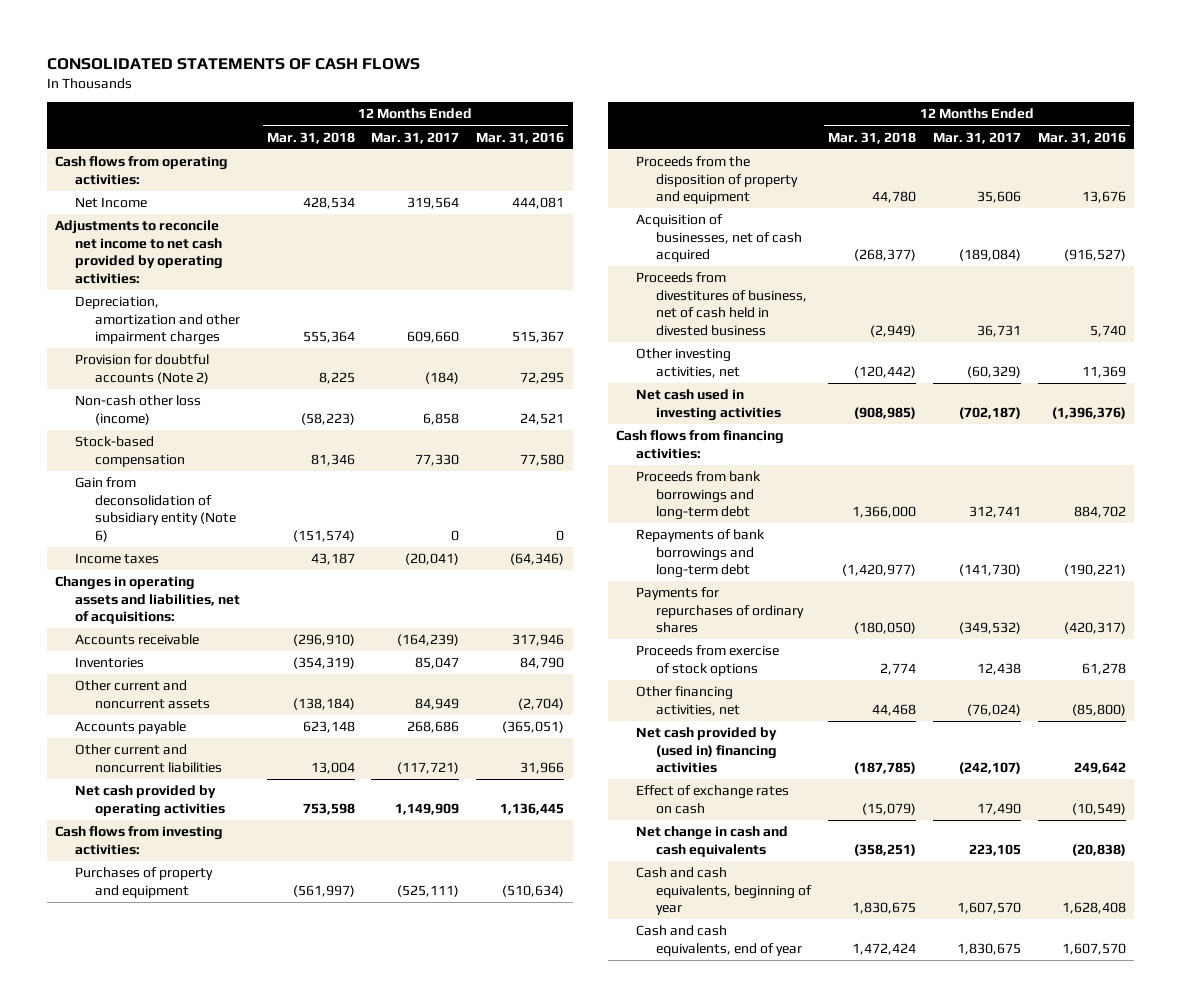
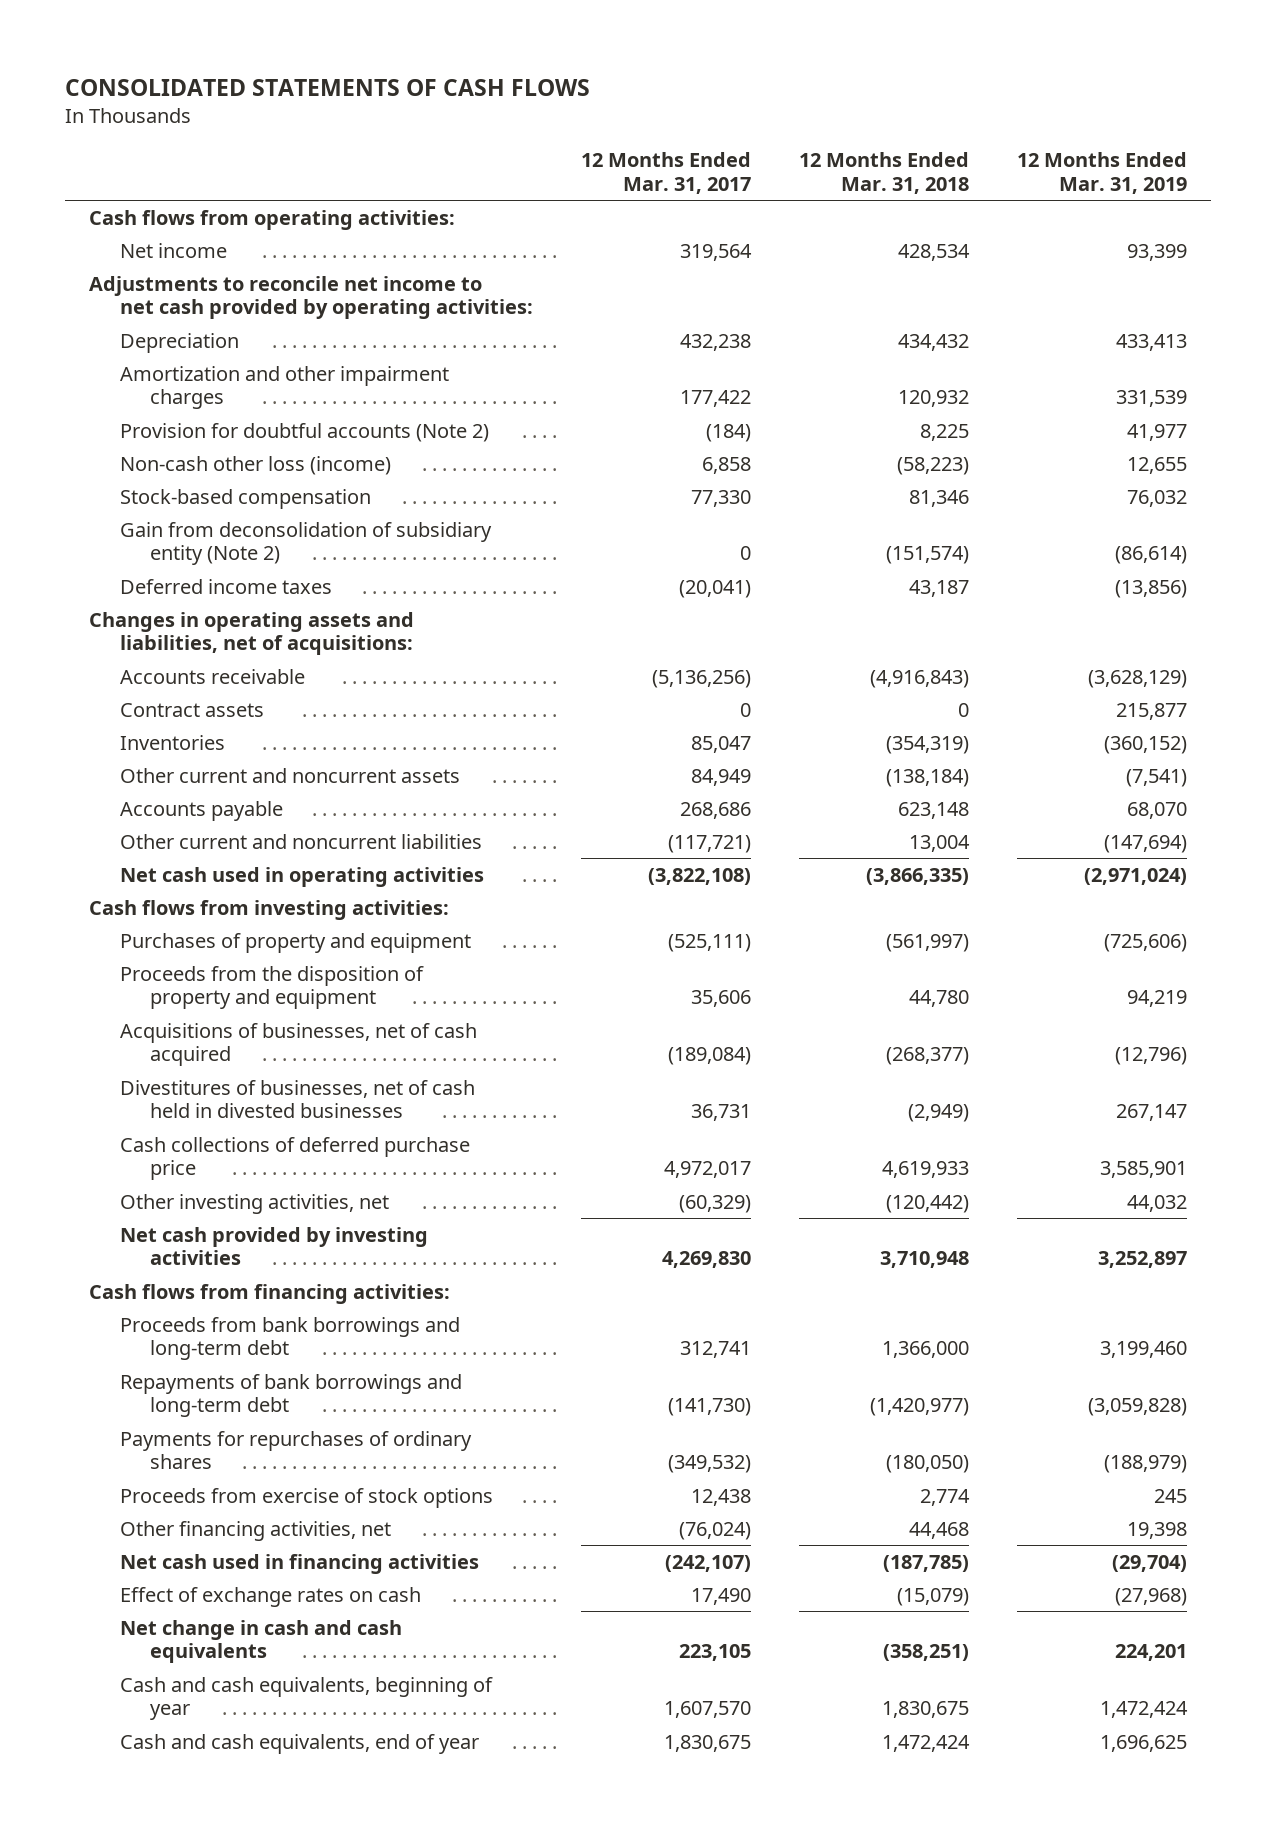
- | 12 Months Ended Mar. 31, 2018 | 12 Months Ended Mar. 31, 2017 | 12 Months Ended Mar. 31, 2016
+ | 12 Months Ended Mar. 31, 2017 | 12 Months Ended Mar. 31, 2018 | 12 Months Ended Mar. 31, 2019
- Net Income | 428,534 | 319,564 | 444,081
+ Net income | 319,564 | 428,534 | 93,399
- Depreciation, amortization and other impairment charges | 555,364 | 609,660 | 515,367
+ Depreciation | 432,238 | 434,432 | 433,413
+ Amortization and other impairment charges | 177,422 | 120,932 | 331,539
- Gain from deconsolidation of subsidiary entity (Note 6) | (151,574) | 0 | 0
- Income taxes | 43,187 | (20,041) | (64,346)
+ Gain from deconsolidation of subsidiary entity (Note 2) | 0 | (151,574) | (86,614)
+ Deferred income taxes | (20,041) | 43,187 | (13,856)
- Accounts receivable | (296,910) | (164,239) | 317,946
+ Accounts receivable | (5,136,256) | (4,916,843) | (3,628,129)
+ Contract assets | 0 | 0 | 215,877
- Net cash provided by operating activities | 753,598 | 1,149,909 | 1,136,445
+ Net cash used in operating activities | (3,822,108) | (3,866,335) | (2,971,024)
- Acquisition of businesses, net of cash acquired | (268,377) | (189,084) | (916,527)
- Proceeds from divestitures of business, net of cash held in divested business | (2,949) | 36,731 | 5,740
+ Acquisitions of businesses, net of cash acquired | (189,084) | (268,377) | (12,796)
+ Divestitures of businesses, net of cash held in divested businesses | 36,731 | (2,949) | 267,147
+ Cash collections of deferred purchase price | 4,972,017 | 4,619,933 | 3,585,901
- Net cash used in investing activities | (908,985) | (702,187) | (1,396,376)
+ Net cash provided by investing activities | 4,269,830 | 3,710,948 | 3,252,897
- Net cash provided by (used in) financing activities | (187,785) | (242,107) | 249,642
+ Net cash used in financing activities | (242,107) | (187,785) | (29,704)

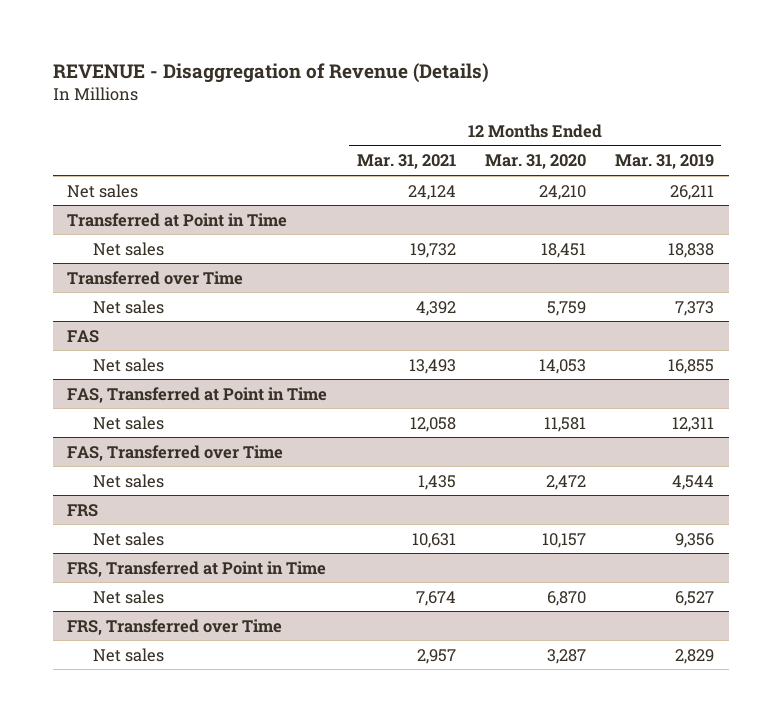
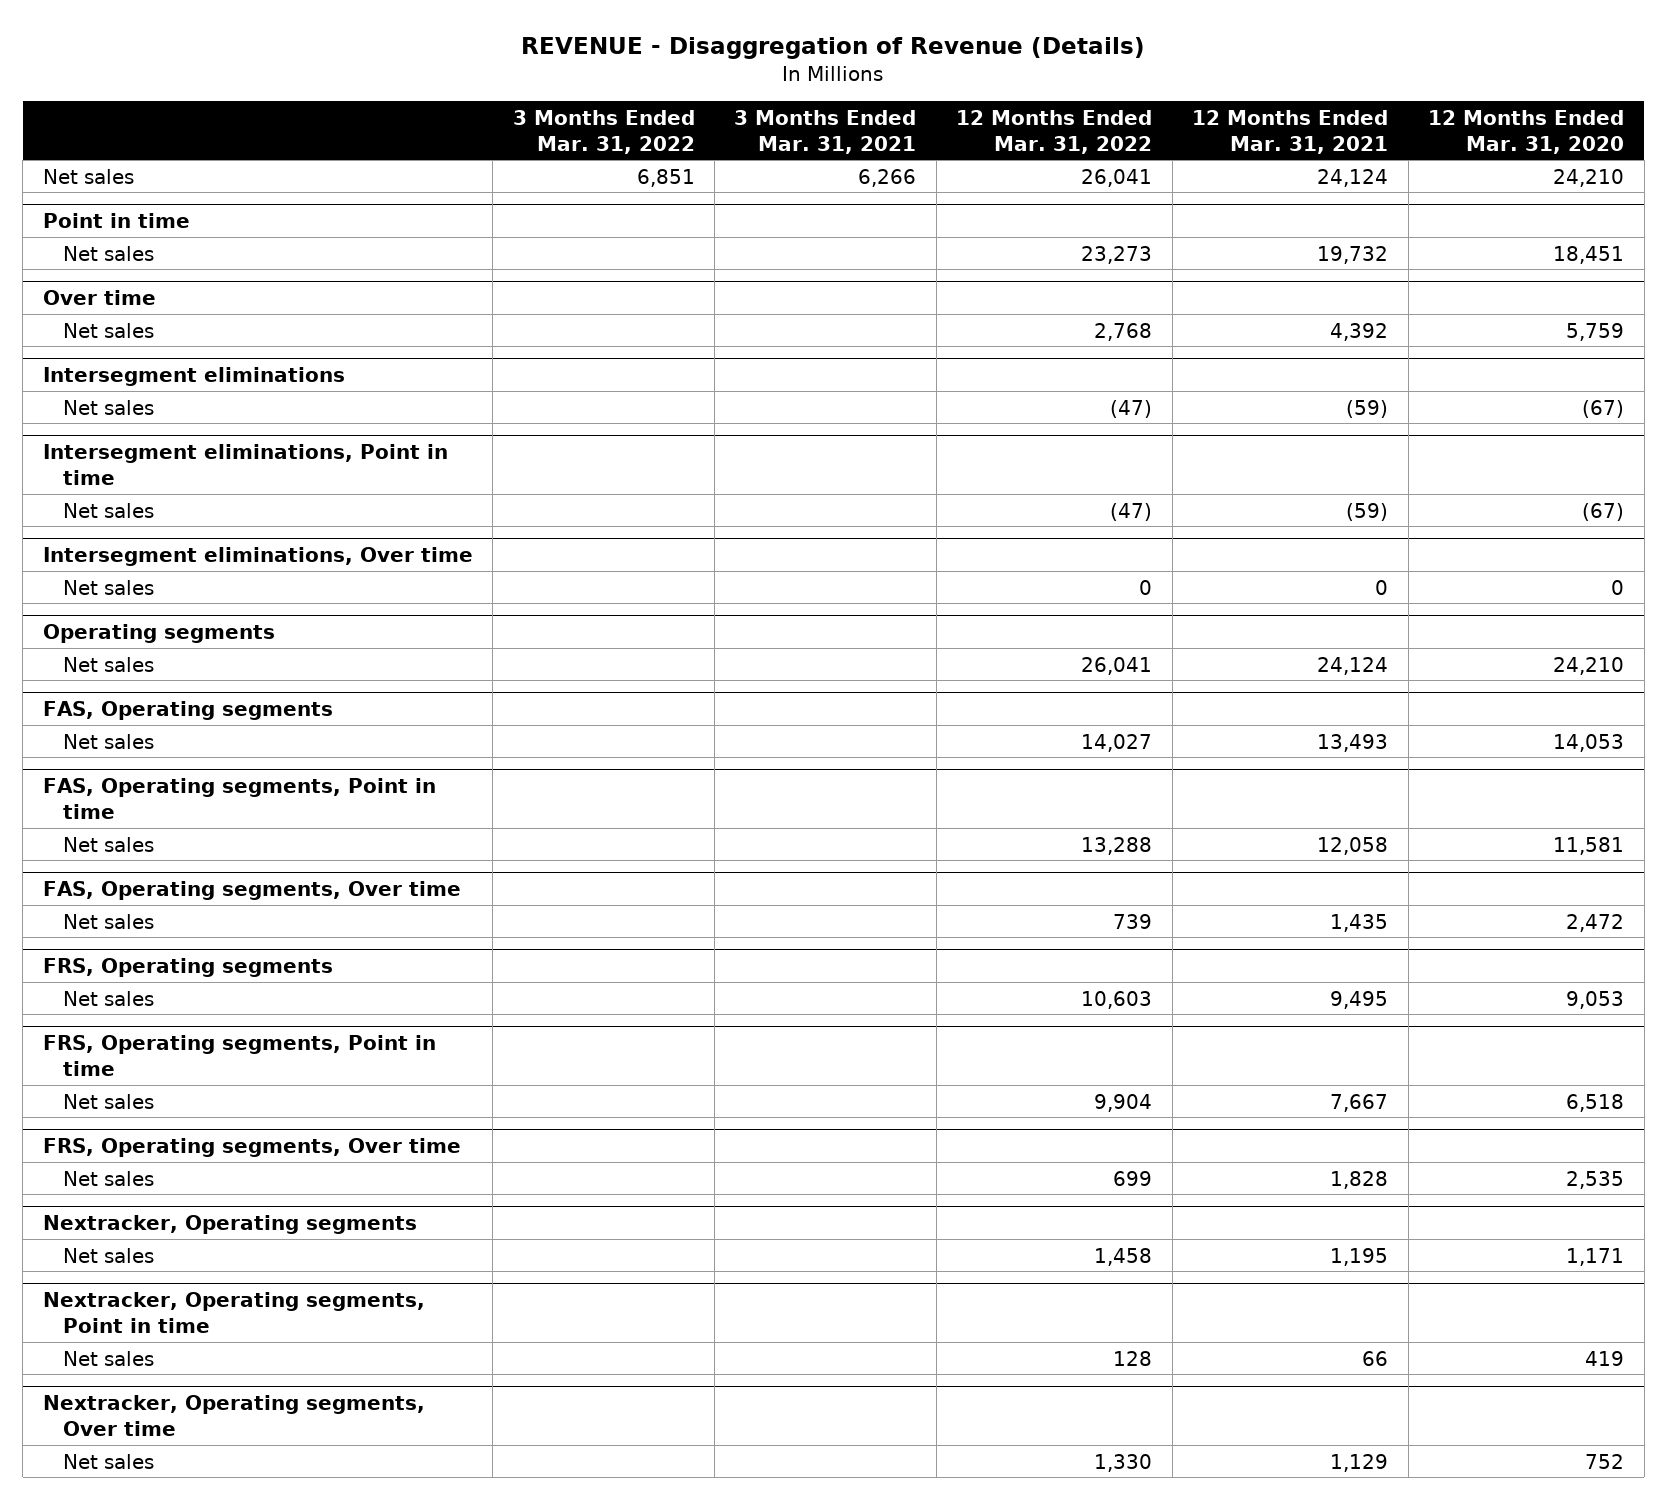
- | 12 Months Ended Mar. 31, 2021 | 12 Months Ended Mar. 31, 2020 | 12 Months Ended Mar. 31, 2019
+ | 3 Months Ended Mar. 31, 2022 | 3 Months Ended Mar. 31, 2021 | 12 Months Ended Mar. 31, 2022 | 12 Months Ended Mar. 31, 2021 | 12 Months Ended Mar. 31, 2020
- Transferred at Point in Time
+ Point in time
- Transferred over Time
+ Over time
- FAS
+ Intersegment eliminations
+ Net sales | | | (47) | (59) | (67)
+ Intersegment eliminations, Point in time
+ Net sales | | | (47) | (59) | (67)
+ Intersegment eliminations, Over time
+ Net sales | | | 0 | 0 | 0
+ Operating segments
+ Net sales | | | 26,041 | 24,124 | 24,210
+ FAS, Operating segments
- FAS, Transferred at Point in Time
+ FAS, Operating segments, Point in time
- FAS, Transferred over Time
+ FAS, Operating segments, Over time
- FRS
- Net sales | 10,631 | 10,157 | 9,356
- FRS, Transferred at Point in Time
- Net sales | 7,674 | 6,870 | 6,527
- FRS, Transferred over Time
- Net sales | 2,957 | 3,287 | 2,829
+ FRS, Operating segments
+ Net sales | | | 10,603 | 9,495 | 9,053
+ FRS, Operating segments, Point in time
+ Net sales | | | 9,904 | 7,667 | 6,518
+ FRS, Operating segments, Over time
+ Net sales | | | 699 | 1,828 | 2,535
+ Nextracker, Operating segments
+ Net sales | | | 1,458 | 1,195 | 1,171
+ Nextracker, Operating segments, Point in time
+ Net sales | | | 128 | 66 | 419
+ Nextracker, Operating segments, Over time
+ Net sales | | | 1,330 | 1,129 | 752

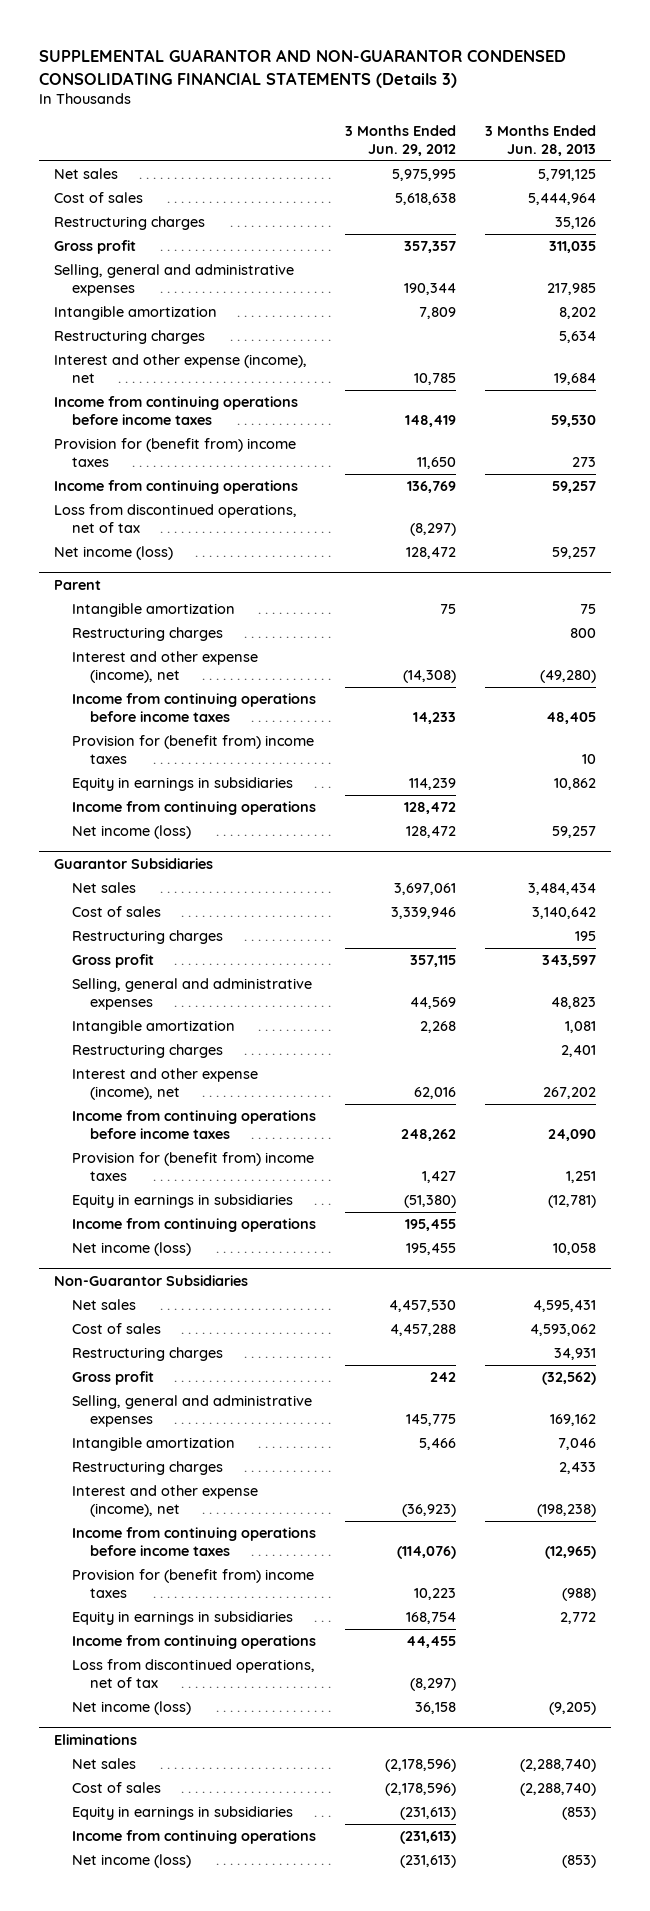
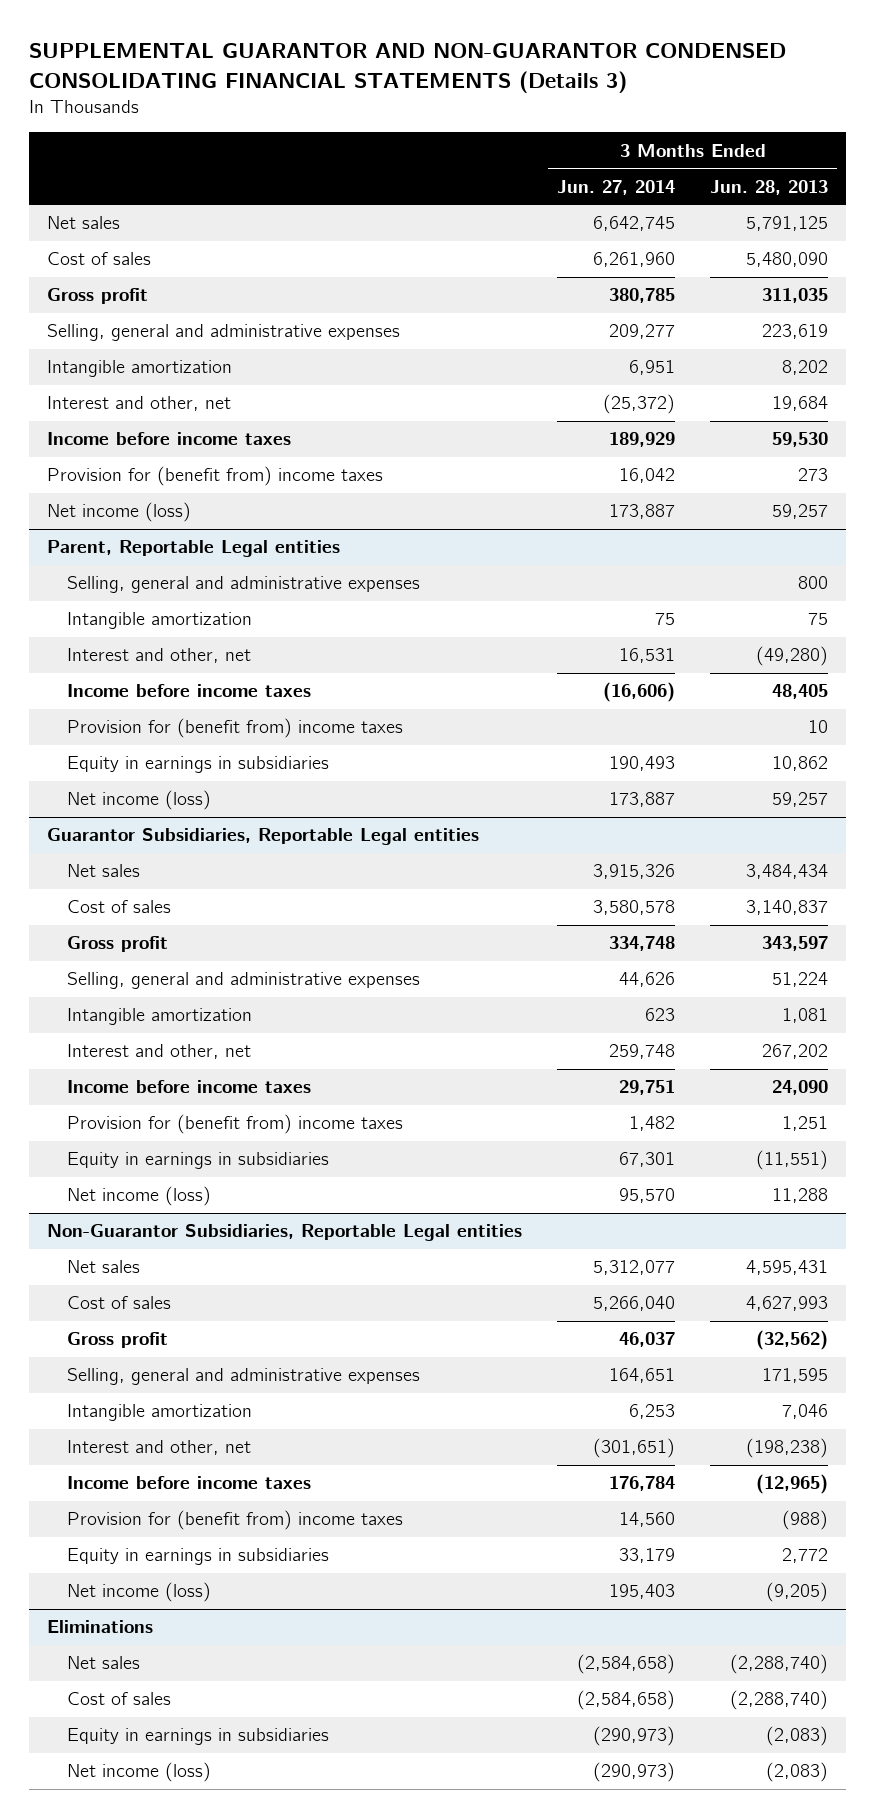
- | 3 Months Ended Jun. 29, 2012 | 3 Months Ended Jun. 28, 2013
+ | 3 Months Ended Jun. 27, 2014 | 3 Months Ended Jun. 28, 2013
- Cost of sales | 5,618,638 | 5,444,964
- Restructuring charges | | 35,126
+ Cost of sales | 6,261,960 | 5,480,090
- Selling, general and administrative expenses | 190,344 | 217,985
+ Selling, general and administrative expenses | 209,277 | 223,619
- Restructuring charges | | 5,634
- Interest and other expense (income), net | 10,785 | 19,684
- Income from continuing operations before income taxes | 148,419 | 59,530
+ Interest and other, net | (25,372) | 19,684
+ Income before income taxes | 189,929 | 59,530
- Income from continuing operations | 136,769 | 59,257
- Loss from discontinued operations, net of tax | (8,297) |
- Parent
+ Parent, Reportable Legal entities
+ Selling, general and administrative expenses | | 800
- Restructuring charges | | 800
- Interest and other expense (income), net | (14,308) | (49,280)
- Income from continuing operations before income taxes | 14,233 | 48,405
+ Interest and other, net | 16,531 | (49,280)
+ Income before income taxes | (16,606) | 48,405
- Income from continuing operations | 128,472 |
- Guarantor Subsidiaries
+ Guarantor Subsidiaries, Reportable Legal entities
- Cost of sales | 3,339,946 | 3,140,642
- Restructuring charges | | 195
+ Cost of sales | 3,580,578 | 3,140,837
- Selling, general and administrative expenses | 44,569 | 48,823
+ Selling, general and administrative expenses | 44,626 | 51,224
- Restructuring charges | | 2,401
- Interest and other expense (income), net | 62,016 | 267,202
- Income from continuing operations before income taxes | 248,262 | 24,090
+ Interest and other, net | 259,748 | 267,202
+ Income before income taxes | 29,751 | 24,090
- Equity in earnings in subsidiaries | (51,380) | (12,781)
- Income from continuing operations | 195,455 |
- Net income (loss) | 195,455 | 10,058
- Non-Guarantor Subsidiaries
+ Equity in earnings in subsidiaries | 67,301 | (11,551)
+ Net income (loss) | 95,570 | 11,288
+ Non-Guarantor Subsidiaries, Reportable Legal entities
- Cost of sales | 4,457,288 | 4,593,062
- Restructuring charges | | 34,931
+ Cost of sales | 5,266,040 | 4,627,993
- Selling, general and administrative expenses | 145,775 | 169,162
+ Selling, general and administrative expenses | 164,651 | 171,595
- Restructuring charges | | 2,433
- Interest and other expense (income), net | (36,923) | (198,238)
- Income from continuing operations before income taxes | (114,076) | (12,965)
+ Interest and other, net | (301,651) | (198,238)
+ Income before income taxes | 176,784 | (12,965)
- Income from continuing operations | 44,455 |
- Loss from discontinued operations, net of tax | (8,297) |
@ Eliminations
- Equity in earnings in subsidiaries | (231,613) | (853)
- Income from continuing operations | (231,613) |
- Net income (loss) | (231,613) | (853)
+ Equity in earnings in subsidiaries | (290,973) | (2,083)
+ Net income (loss) | (290,973) | (2,083)

